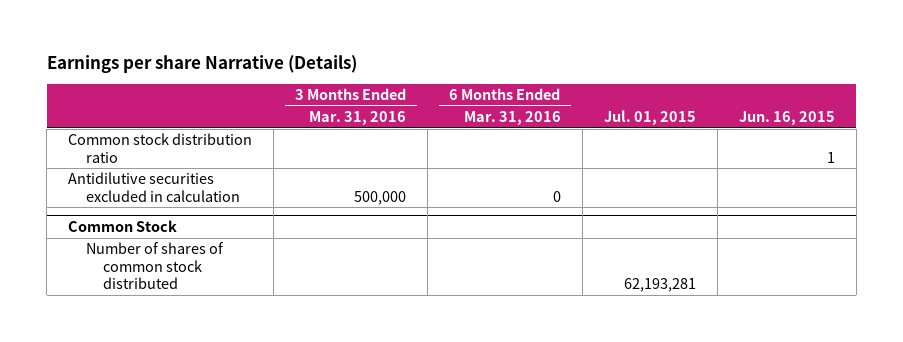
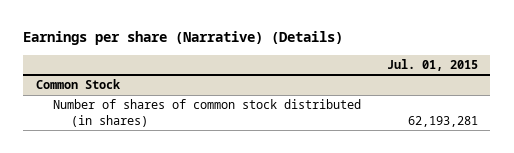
- Earnings per share Narrative (Details)
+ Earnings per share (Narrative) (Details)
- | 3 Months Ended Mar. 31, 2016 | 6 Months Ended Mar. 31, 2016 | Jul. 01, 2015 | Jun. 16, 2015
+ | Jul. 01, 2015
- Common stock distribution ratio | | | | 1
- Antidilutive securities excluded in calculation | 500,000 | 0 | |
@ Common Stock
- Number of shares of common stock distributed | | | 62,193,281 |
+ Number of shares of common stock distributed (in shares) | 62,193,281

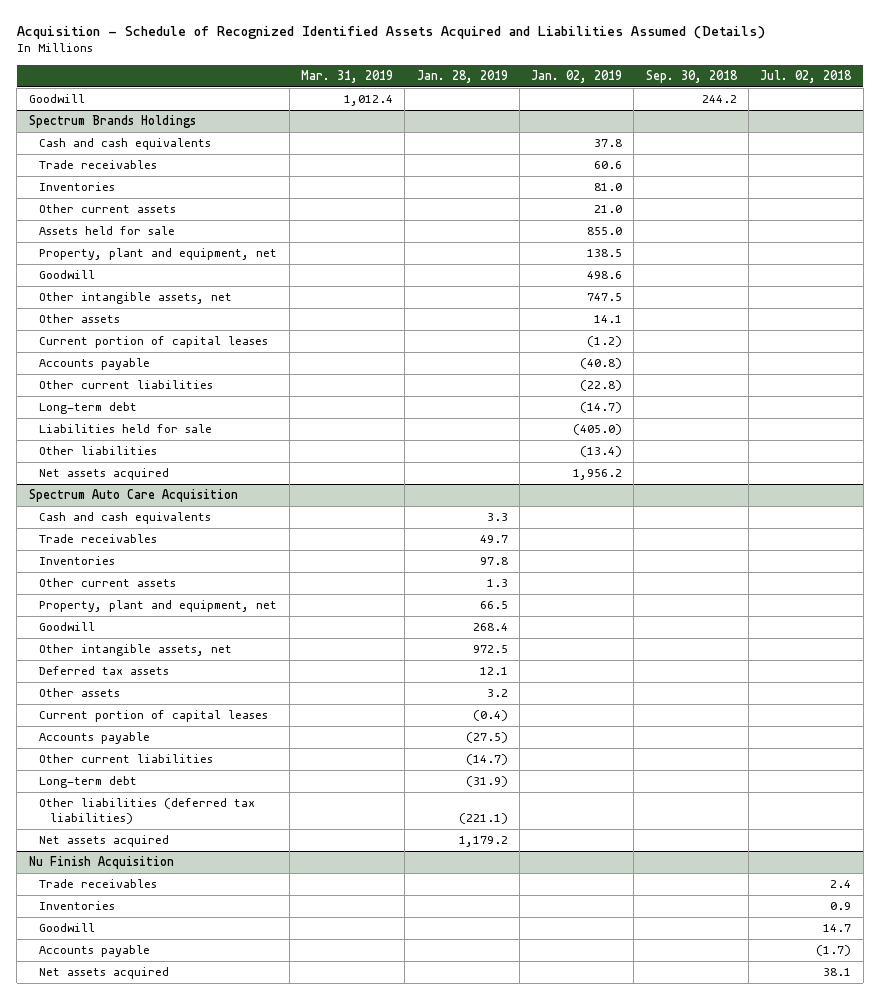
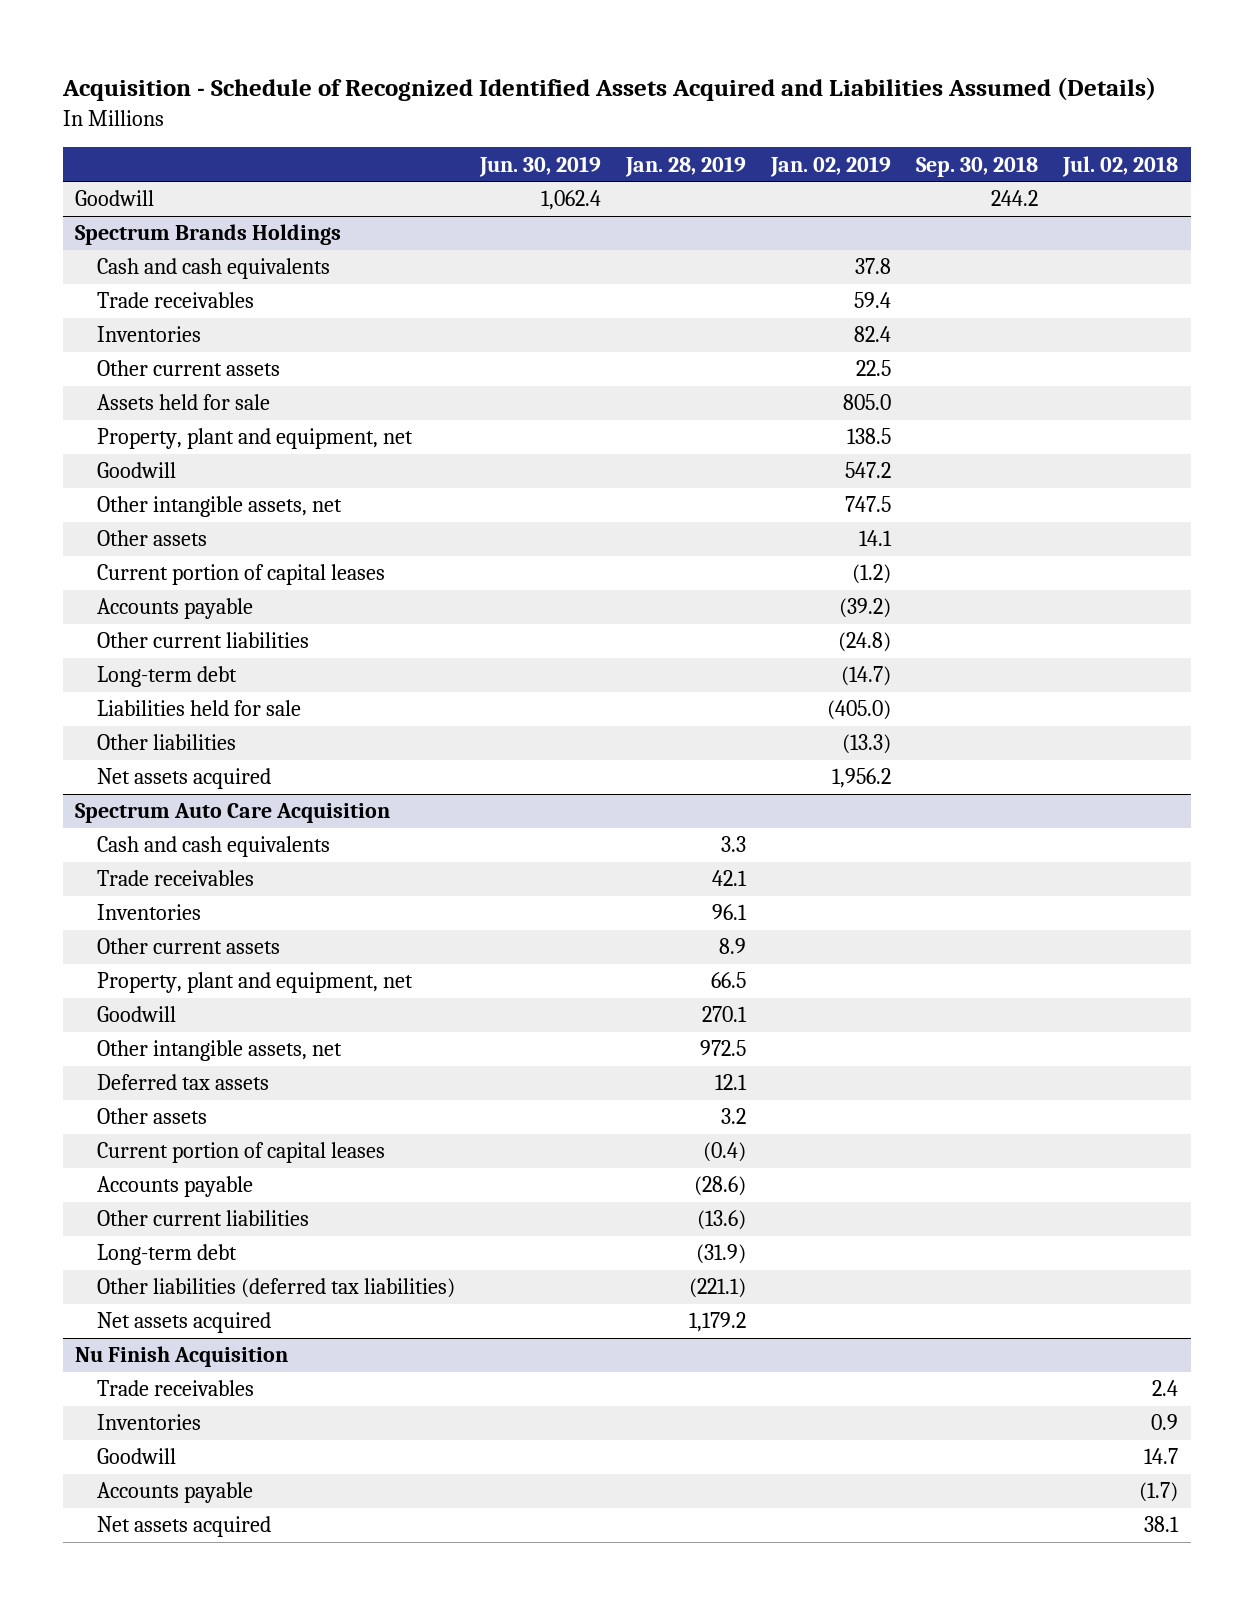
- | Mar. 31, 2019 | Jan. 28, 2019 | Jan. 02, 2019 | Sep. 30, 2018 | Jul. 02, 2018
+ | Jun. 30, 2019 | Jan. 28, 2019 | Jan. 02, 2019 | Sep. 30, 2018 | Jul. 02, 2018
@ Spectrum Brands Holdings
- Trade receivables | | | 60.6 | |
- Inventories | | | 81.0 | |
- Other current assets | | | 21.0 | |
- Assets held for sale | | | 855.0 | |
+ Trade receivables | | | 59.4 | |
+ Inventories | | | 82.4 | |
+ Other current assets | | | 22.5 | |
+ Assets held for sale | | | 805.0 | |
- Goodwill | | | 498.6 | |
+ Goodwill | | | 547.2 | |
- Accounts payable | | | (40.8) | |
- Other current liabilities | | | (22.8) | |
+ Accounts payable | | | (39.2) | |
+ Other current liabilities | | | (24.8) | |
- Other liabilities | | | (13.4) | |
+ Other liabilities | | | (13.3) | |
@ Spectrum Auto Care Acquisition
- Trade receivables | | 49.7 | | |
- Inventories | | 97.8 | | |
- Other current assets | | 1.3 | | |
+ Trade receivables | | 42.1 | | |
+ Inventories | | 96.1 | | |
+ Other current assets | | 8.9 | | |
- Goodwill | | 268.4 | | |
+ Goodwill | | 270.1 | | |
- Accounts payable | | (27.5) | | |
- Other current liabilities | | (14.7) | | |
+ Accounts payable | | (28.6) | | |
+ Other current liabilities | | (13.6) | | |

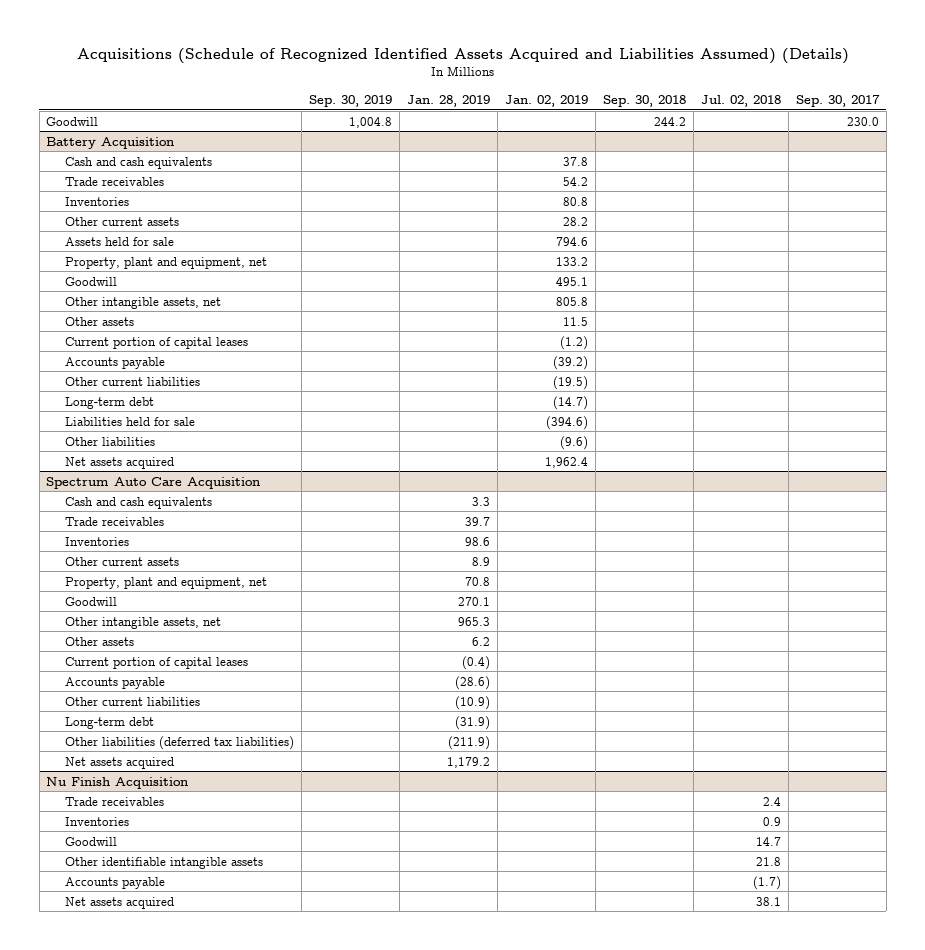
- Acquisition - Schedule of Recognized Identified Assets Acquired and Liabilities Assumed (Details)
+ Acquisitions (Schedule of Recognized Identified Assets Acquired and Liabilities Assumed) (Details)
- | Jun. 30, 2019 | Jan. 28, 2019 | Jan. 02, 2019 | Sep. 30, 2018 | Jul. 02, 2018
+ | Sep. 30, 2019 | Jan. 28, 2019 | Jan. 02, 2019 | Sep. 30, 2018 | Jul. 02, 2018 | Sep. 30, 2017
- Spectrum Brands Holdings
+ Battery Acquisition
- Trade receivables | | | 59.4 | |
- Inventories | | | 82.4 | |
- Other current assets | | | 22.5 | |
- Assets held for sale | | | 805.0 | |
- Property, plant and equipment, net | | | 138.5 | |
- Goodwill | | | 547.2 | |
- Other intangible assets, net | | | 747.5 | |
- Other assets | | | 14.1 | |
+ Trade receivables | | | 54.2 | | |
+ Inventories | | | 80.8 | | |
+ Other current assets | | | 28.2 | | |
+ Assets held for sale | | | 794.6 | | |
+ Property, plant and equipment, net | | | 133.2 | | |
+ Goodwill | | | 495.1 | | |
+ Other intangible assets, net | | | 805.8 | | |
+ Other assets | | | 11.5 | | |
- Other current liabilities | | | (24.8) | |
+ Other current liabilities | | | (19.5) | | |
- Liabilities held for sale | | | (405.0) | |
- Other liabilities | | | (13.3) | |
- Net assets acquired | | | 1,956.2 | |
+ Liabilities held for sale | | | (394.6) | | |
+ Other liabilities | | | (9.6) | | |
+ Net assets acquired | | | 1,962.4 | | |
@ Spectrum Auto Care Acquisition
- Trade receivables | | 42.1 | | |
- Inventories | | 96.1 | | |
+ Trade receivables | | 39.7 | | | |
+ Inventories | | 98.6 | | | |
- Property, plant and equipment, net | | 66.5 | | |
+ Property, plant and equipment, net | | 70.8 | | | |
- Other intangible assets, net | | 972.5 | | |
- Deferred tax assets | | 12.1 | | |
- Other assets | | 3.2 | | |
+ Other intangible assets, net | | 965.3 | | | |
+ Other assets | | 6.2 | | | |
- Other current liabilities | | (13.6) | | |
+ Other current liabilities | | (10.9) | | | |
- Other liabilities (deferred tax liabilities) | | (221.1) | | |
+ Other liabilities (deferred tax liabilities) | | (211.9) | | | |
@ Nu Finish Acquisition
+ Other identifiable intangible assets | | | | | 21.8 |

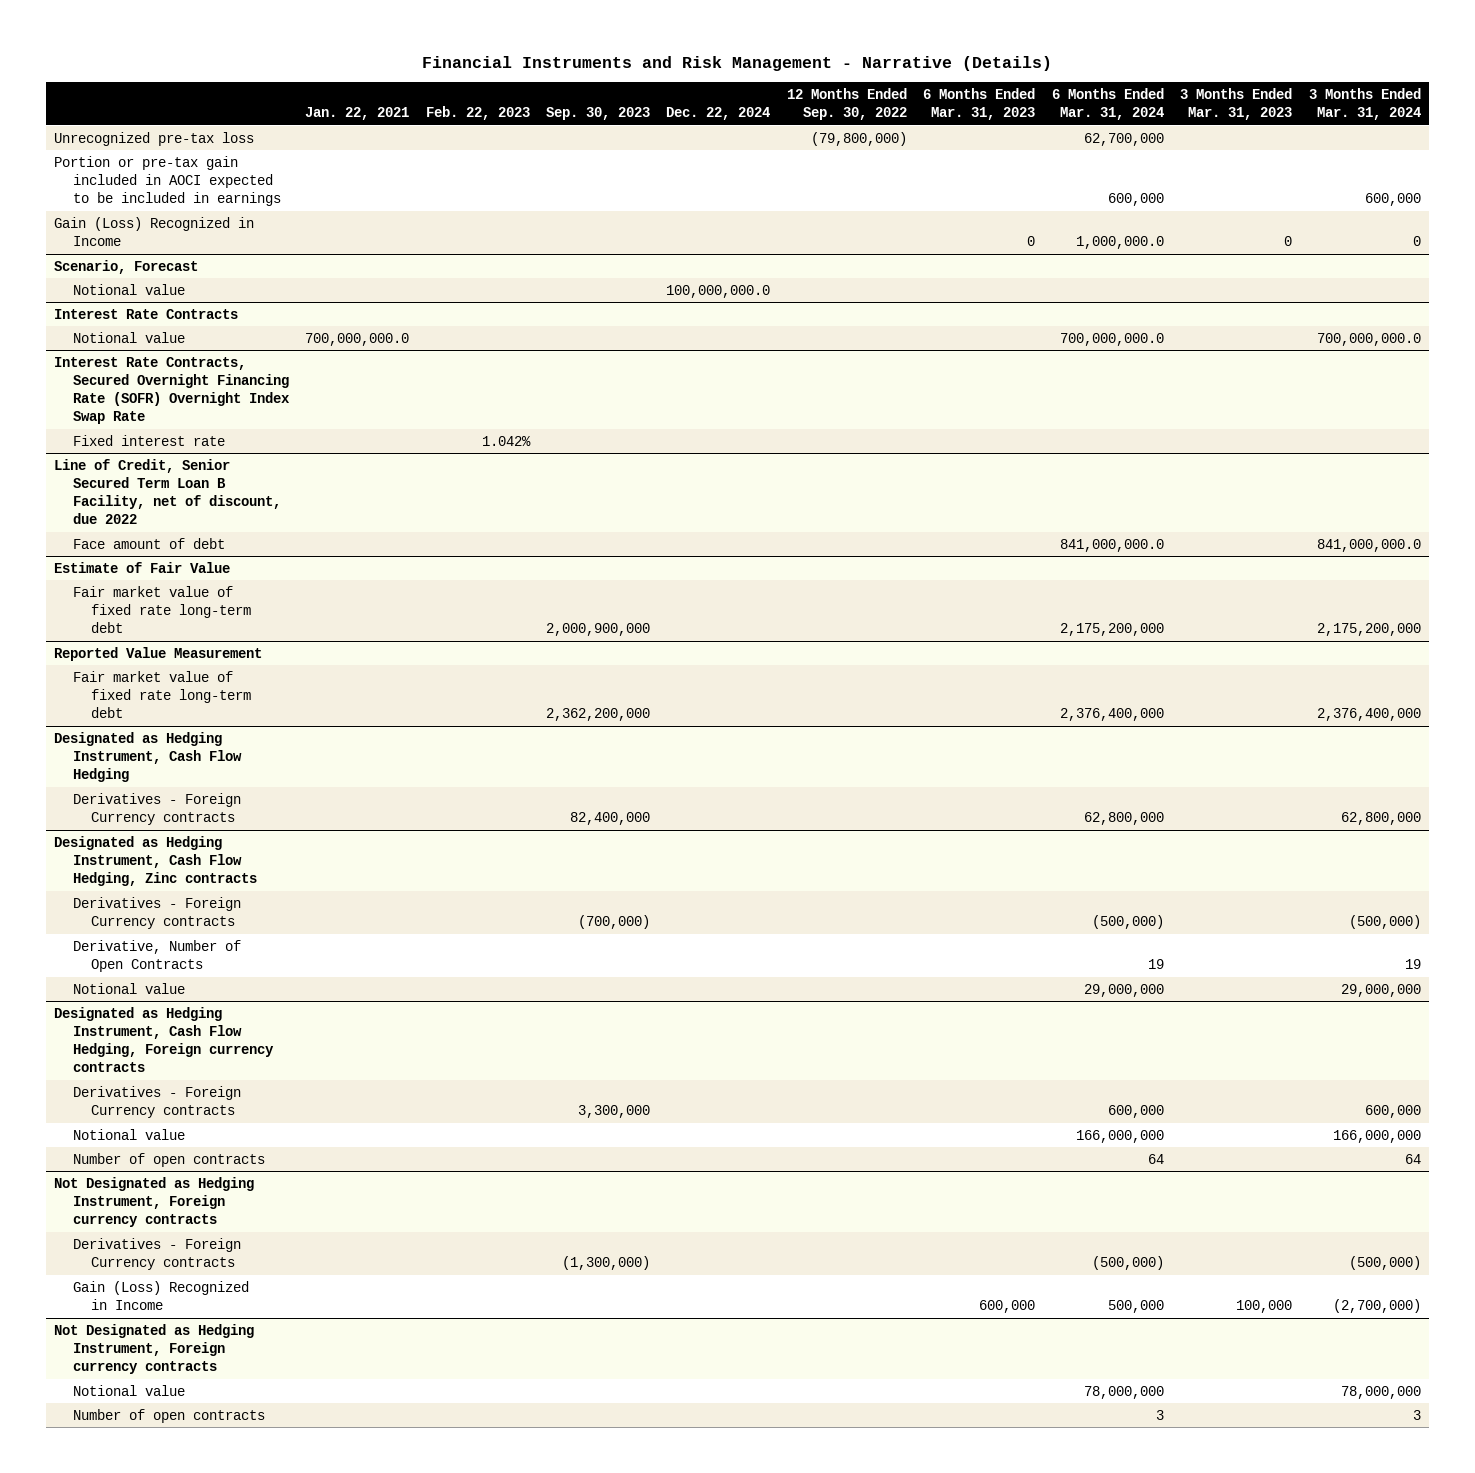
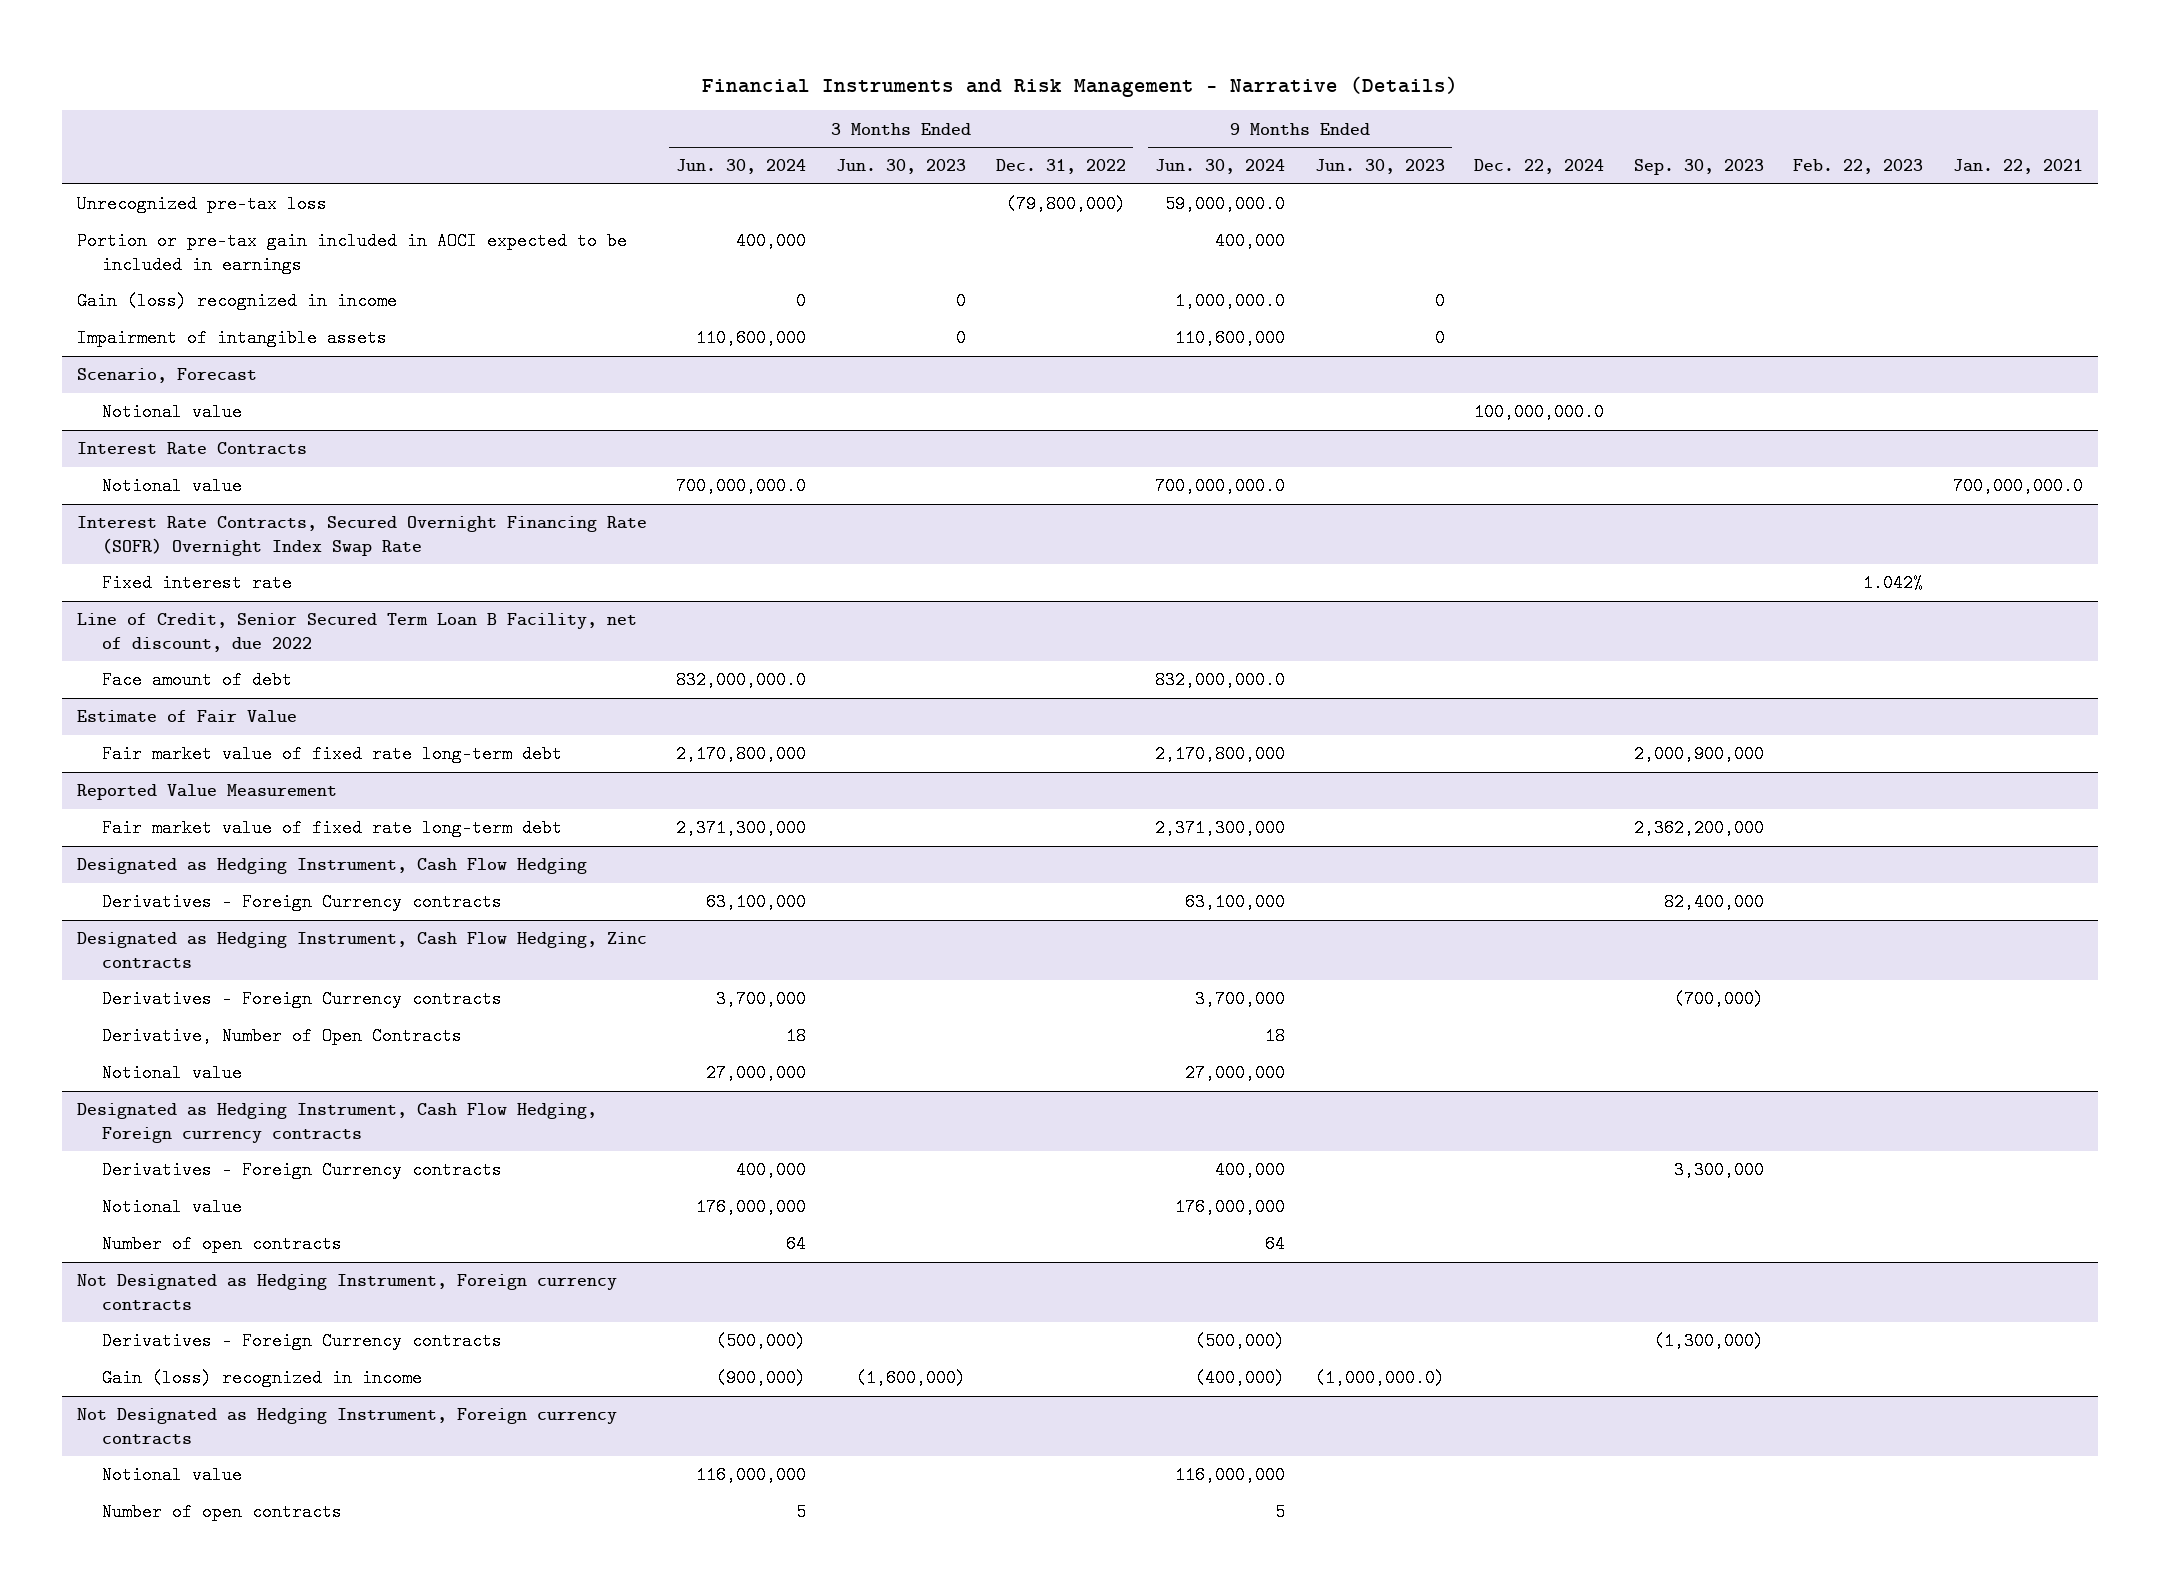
- | Jan. 22, 2021 | Feb. 22, 2023 | Sep. 30, 2023 | Dec. 22, 2024 | 12 Months Ended Sep. 30, 2022 | 6 Months Ended Mar. 31, 2023 | 6 Months Ended Mar. 31, 2024 | 3 Months Ended Mar. 31, 2023 | 3 Months Ended Mar. 31, 2024
+ | 3 Months Ended Jun. 30, 2024 | 3 Months Ended Jun. 30, 2023 | 3 Months Ended Dec. 31, 2022 | 9 Months Ended Jun. 30, 2024 | 9 Months Ended Jun. 30, 2023 | Dec. 22, 2024 | Sep. 30, 2023 | Feb. 22, 2023 | Jan. 22, 2021
- Gain (Loss) Recognized in Income | | | | | | 0 | 1,000,000.0 | 0 | 0
+ Gain (loss) recognized in income | 0 | 0 | | 1,000,000.0 | 0 | | | |
+ Impairment of intangible assets | 110,600,000 | 0 | | 110,600,000 | 0 | | | |
@ Not Designated as Hedging Instrument, Foreign currency contracts
- Gain (Loss) Recognized in Income | | | | | | 600,000 | 500,000 | 100,000 | (2,700,000)
+ Gain (loss) recognized in income | (900,000) | (1,600,000) | | (400,000) | (1,000,000.0) | | | |

